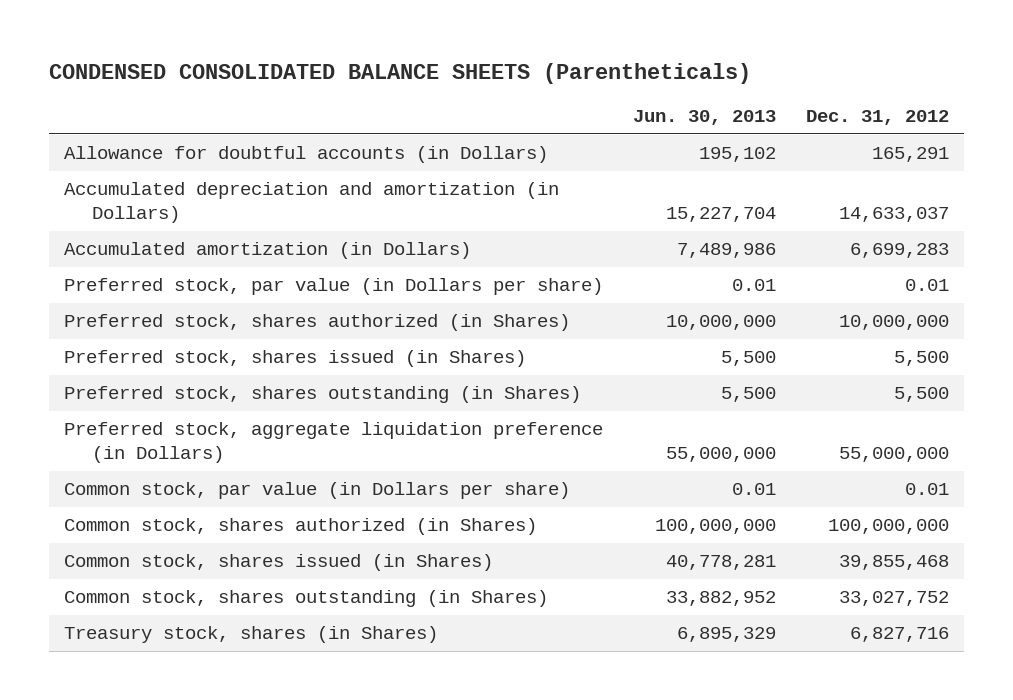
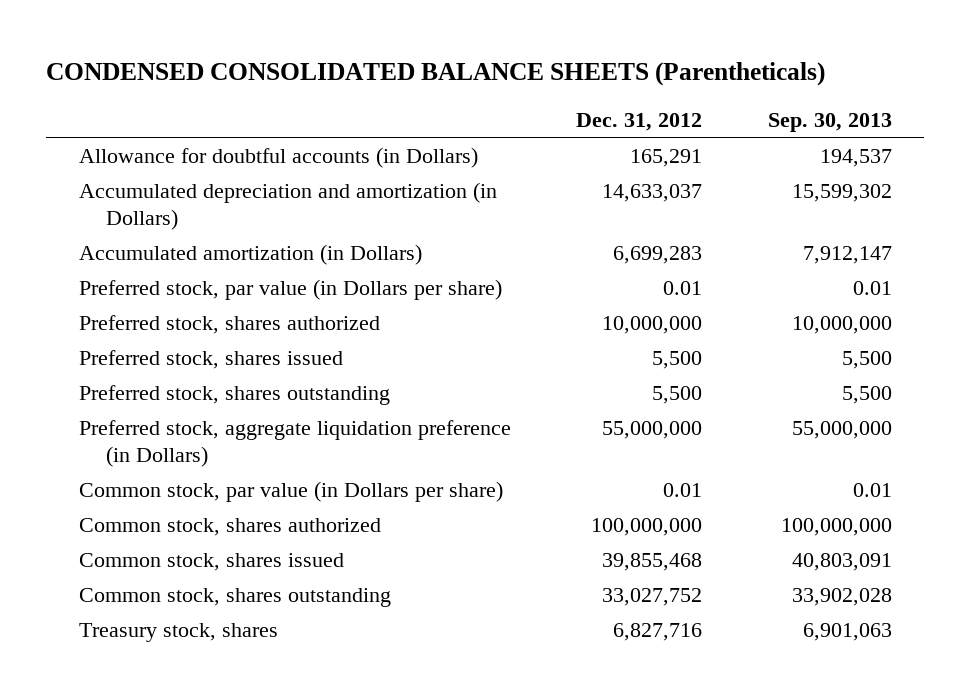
- | Jun. 30, 2013 | Dec. 31, 2012
+ | Dec. 31, 2012 | Sep. 30, 2013
- Preferred stock, shares authorized (in Shares) | 10,000,000 | 10,000,000
- Preferred stock, shares issued (in Shares) | 5,500 | 5,500
- Preferred stock, shares outstanding (in Shares) | 5,500 | 5,500
+ Preferred stock, shares authorized | 10,000,000 | 10,000,000
+ Preferred stock, shares issued | 5,500 | 5,500
+ Preferred stock, shares outstanding | 5,500 | 5,500
- Common stock, shares authorized (in Shares) | 100,000,000 | 100,000,000
- Common stock, shares issued (in Shares) | 40,778,281 | 39,855,468
- Common stock, shares outstanding (in Shares) | 33,882,952 | 33,027,752
- Treasury stock, shares (in Shares) | 6,895,329 | 6,827,716
+ Common stock, shares authorized | 100,000,000 | 100,000,000
+ Common stock, shares issued | 39,855,468 | 40,803,091
+ Common stock, shares outstanding | 33,027,752 | 33,902,028
+ Treasury stock, shares | 6,827,716 | 6,901,063

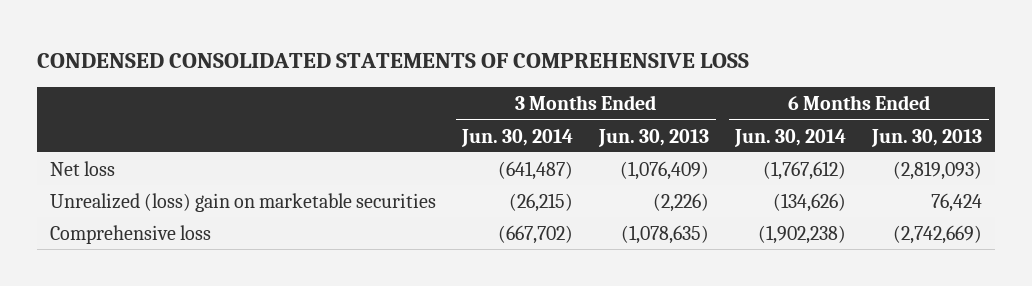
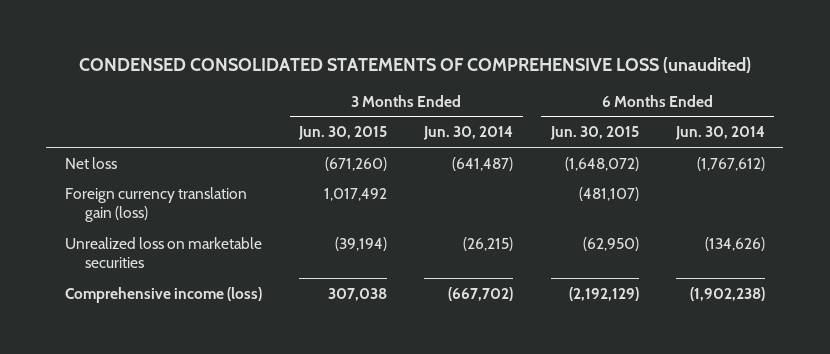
- CONDENSED CONSOLIDATED STATEMENTS OF COMPREHENSIVE LOSS
+ CONDENSED CONSOLIDATED STATEMENTS OF COMPREHENSIVE LOSS (unaudited)
- | 3 Months Ended Jun. 30, 2014 | 3 Months Ended Jun. 30, 2013 | 6 Months Ended Jun. 30, 2014 | 6 Months Ended Jun. 30, 2013
+ | 3 Months Ended Jun. 30, 2015 | 3 Months Ended Jun. 30, 2014 | 6 Months Ended Jun. 30, 2015 | 6 Months Ended Jun. 30, 2014
- Unrealized (loss) gain on marketable securities | (26,215) | (2,226) | (134,626) | 76,424
- Comprehensive loss | (667,702) | (1,078,635) | (1,902,238) | (2,742,669)
+ Foreign currency translation gain (loss) | 1,017,492 | | (481,107) |
+ Unrealized loss on marketable securities | (39,194) | (26,215) | (62,950) | (134,626)
+ Comprehensive income (loss) | 307,038 | (667,702) | (2,192,129) | (1,902,238)

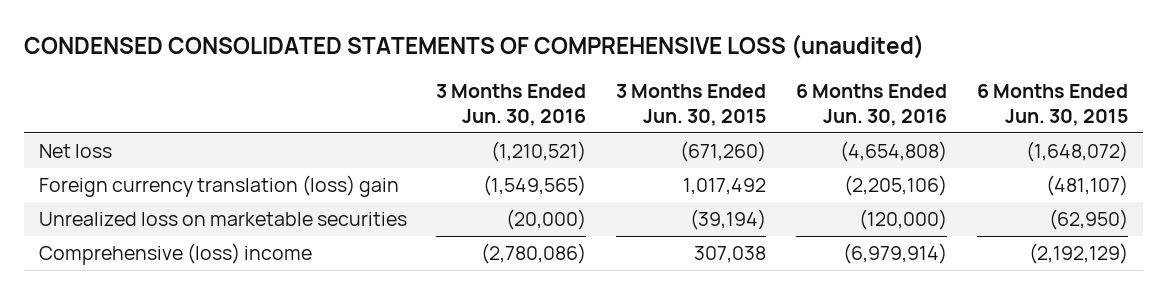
- | 3 Months Ended Jun. 30, 2015 | 3 Months Ended Jun. 30, 2014 | 6 Months Ended Jun. 30, 2015 | 6 Months Ended Jun. 30, 2014
+ | 3 Months Ended Jun. 30, 2016 | 3 Months Ended Jun. 30, 2015 | 6 Months Ended Jun. 30, 2016 | 6 Months Ended Jun. 30, 2015
- Foreign currency translation gain (loss) | 1,017,492 | | (481,107) |
+ Foreign currency translation (loss) gain | (1,549,565) | 1,017,492 | (2,205,106) | (481,107)
- Comprehensive income (loss) | 307,038 | (667,702) | (2,192,129) | (1,902,238)
+ Comprehensive (loss) income | (2,780,086) | 307,038 | (6,979,914) | (2,192,129)

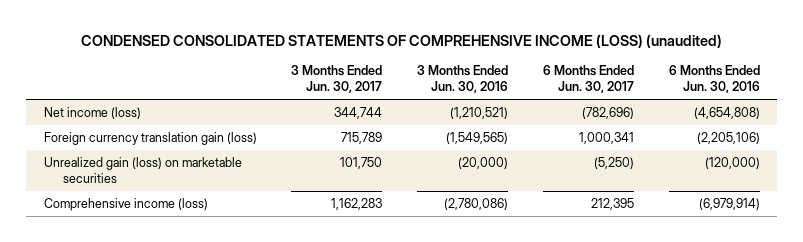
- CONDENSED CONSOLIDATED STATEMENTS OF COMPREHENSIVE LOSS (unaudited)
+ CONDENSED CONSOLIDATED STATEMENTS OF COMPREHENSIVE INCOME (LOSS) (unaudited)
- | 3 Months Ended Jun. 30, 2016 | 3 Months Ended Jun. 30, 2015 | 6 Months Ended Jun. 30, 2016 | 6 Months Ended Jun. 30, 2015
+ | 3 Months Ended Jun. 30, 2017 | 3 Months Ended Jun. 30, 2016 | 6 Months Ended Jun. 30, 2017 | 6 Months Ended Jun. 30, 2016
- Net loss | (1,210,521) | (671,260) | (4,654,808) | (1,648,072)
- Foreign currency translation (loss) gain | (1,549,565) | 1,017,492 | (2,205,106) | (481,107)
- Unrealized loss on marketable securities | (20,000) | (39,194) | (120,000) | (62,950)
- Comprehensive (loss) income | (2,780,086) | 307,038 | (6,979,914) | (2,192,129)
+ Net income (loss) | 344,744 | (1,210,521) | (782,696) | (4,654,808)
+ Foreign currency translation gain (loss) | 715,789 | (1,549,565) | 1,000,341 | (2,205,106)
+ Unrealized gain (loss) on marketable securities | 101,750 | (20,000) | (5,250) | (120,000)
+ Comprehensive income (loss) | 1,162,283 | (2,780,086) | 212,395 | (6,979,914)

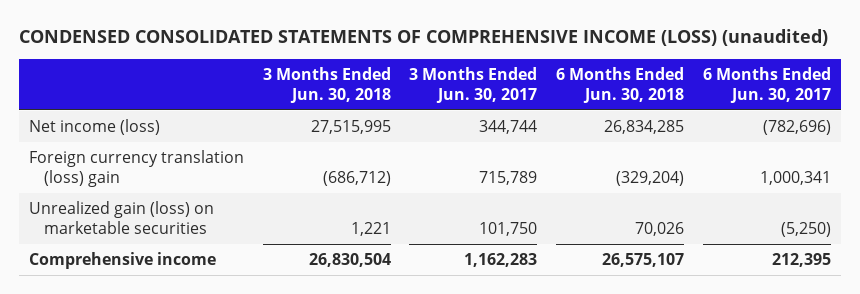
- | 3 Months Ended Jun. 30, 2017 | 3 Months Ended Jun. 30, 2016 | 6 Months Ended Jun. 30, 2017 | 6 Months Ended Jun. 30, 2016
+ | 3 Months Ended Jun. 30, 2018 | 3 Months Ended Jun. 30, 2017 | 6 Months Ended Jun. 30, 2018 | 6 Months Ended Jun. 30, 2017
- Foreign currency translation gain (loss) | 715,789 | (1,549,565) | 1,000,341 | (2,205,106)
+ Foreign currency translation (loss) gain | (686,712) | 715,789 | (329,204) | 1,000,341
- Comprehensive income (loss) | 1,162,283 | (2,780,086) | 212,395 | (6,979,914)
+ Comprehensive income | 26,830,504 | 1,162,283 | 26,575,107 | 212,395

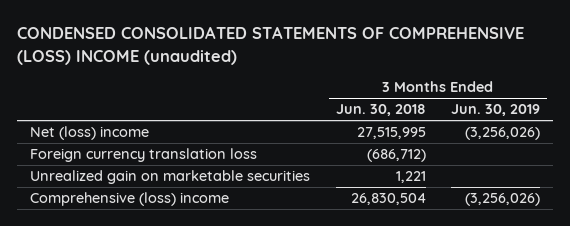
- CONDENSED CONSOLIDATED STATEMENTS OF COMPREHENSIVE INCOME (LOSS) (unaudited)
+ CONDENSED CONSOLIDATED STATEMENTS OF COMPREHENSIVE (LOSS) INCOME (unaudited)
- | 3 Months Ended Jun. 30, 2018 | 3 Months Ended Jun. 30, 2017 | 6 Months Ended Jun. 30, 2018 | 6 Months Ended Jun. 30, 2017
+ | 3 Months Ended Jun. 30, 2018 | 3 Months Ended Jun. 30, 2019
- Net income (loss) | 27,515,995 | 344,744 | 26,834,285 | (782,696)
- Foreign currency translation (loss) gain | (686,712) | 715,789 | (329,204) | 1,000,341
- Unrealized gain (loss) on marketable securities | 1,221 | 101,750 | 70,026 | (5,250)
- Comprehensive income | 26,830,504 | 1,162,283 | 26,575,107 | 212,395
+ Net (loss) income | 27,515,995 | (3,256,026)
+ Foreign currency translation loss | (686,712) |
+ Unrealized gain on marketable securities | 1,221 |
+ Comprehensive (loss) income | 26,830,504 | (3,256,026)

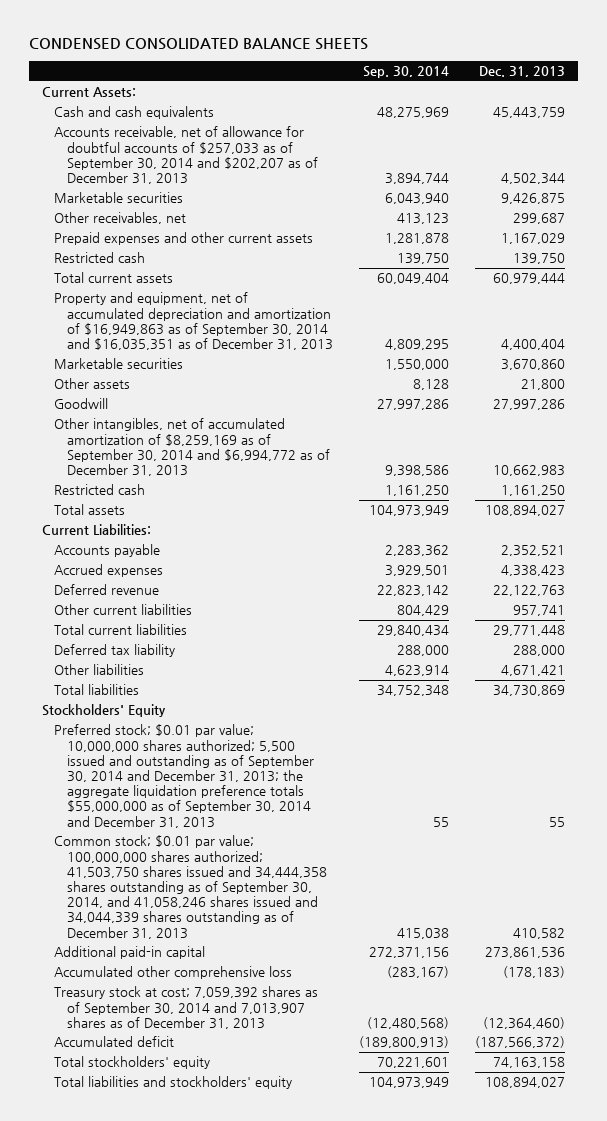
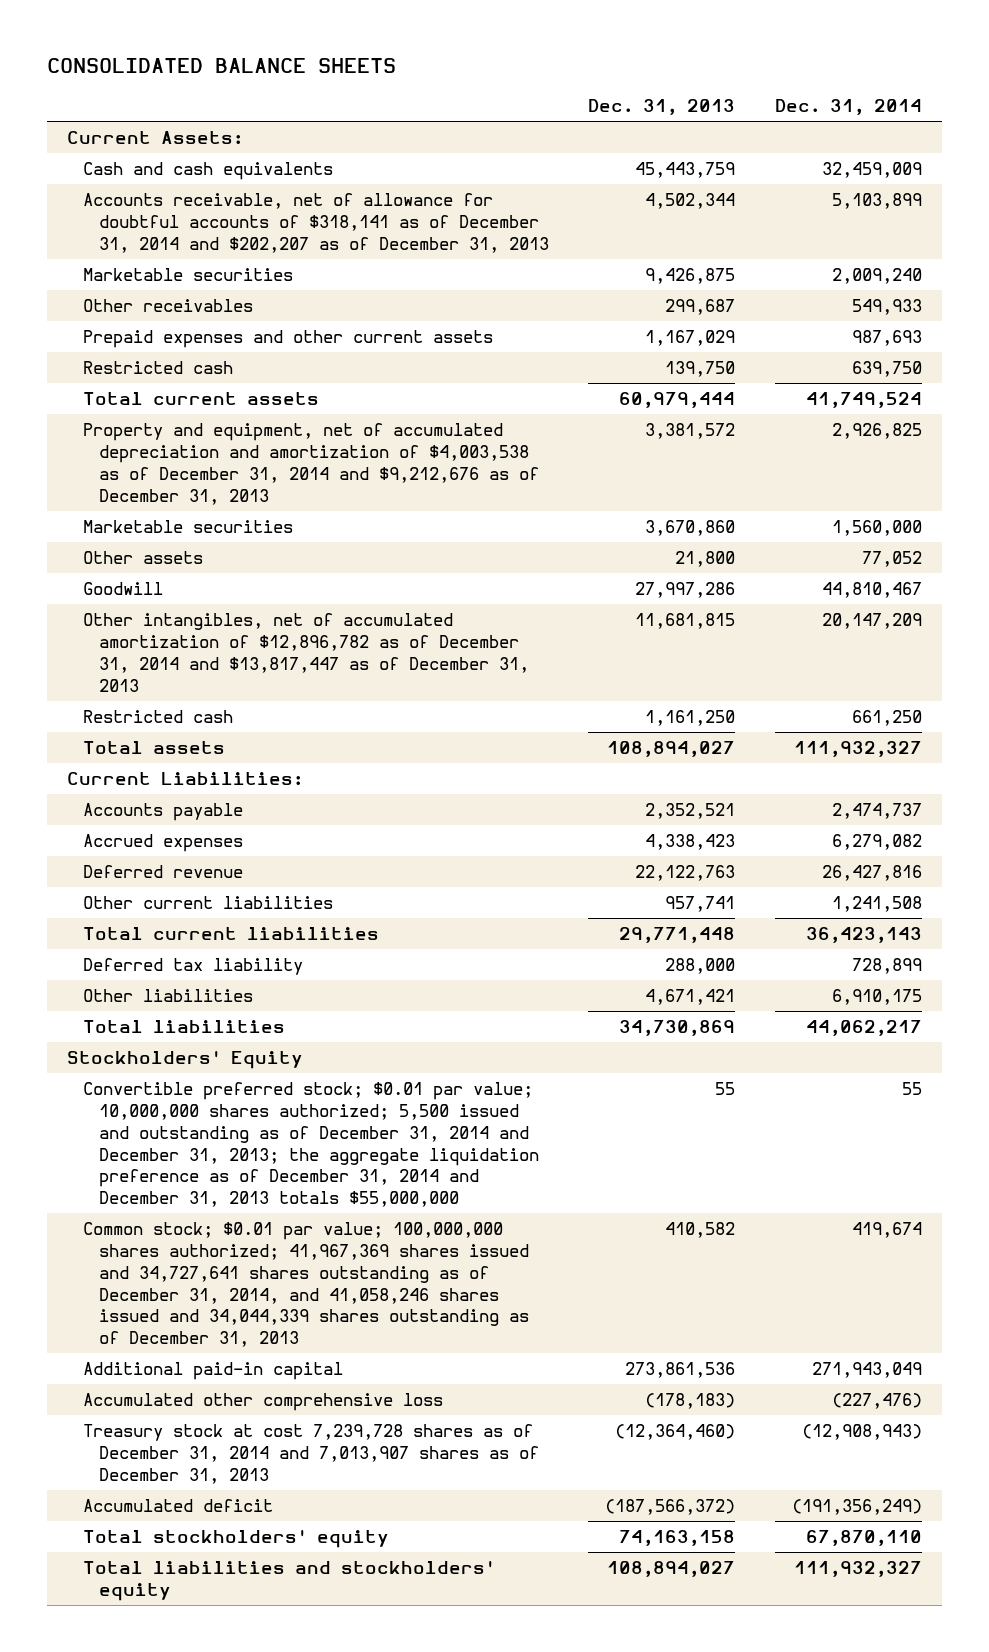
- CONDENSED CONSOLIDATED BALANCE SHEETS
+ CONSOLIDATED BALANCE SHEETS
- | Sep. 30, 2014 | Dec. 31, 2013
+ | Dec. 31, 2013 | Dec. 31, 2014
- Accounts receivable, net of allowance for doubtful accounts of $257,033 as of September 30, 2014 and $202,207 as of December 31, 2013 | 3,894,744 | 4,502,344
+ Accounts receivable, net of allowance for doubtful accounts of $318,141 as of December 31, 2014 and $202,207 as of December 31, 2013 | 4,502,344 | 5,103,899
- Other receivables, net | 413,123 | 299,687
+ Other receivables | 299,687 | 549,933
- Property and equipment, net of accumulated depreciation and amortization of $16,949,863 as of September 30, 2014 and $16,035,351 as of December 31, 2013 | 4,809,295 | 4,400,404
+ Property and equipment, net of accumulated depreciation and amortization of $4,003,538 as of December 31, 2014 and $9,212,676 as of December 31, 2013 | 3,381,572 | 2,926,825
- Other intangibles, net of accumulated amortization of $8,259,169 as of September 30, 2014 and $6,994,772 as of December 31, 2013 | 9,398,586 | 10,662,983
+ Other intangibles, net of accumulated amortization of $12,896,782 as of December 31, 2014 and $13,817,447 as of December 31, 2013 | 11,681,815 | 20,147,209
- Preferred stock; $0.01 par value; 10,000,000 shares authorized; 5,500 issued and outstanding as of September 30, 2014 and December 31, 2013; the aggregate liquidation preference totals $55,000,000 as of September 30, 2014 and December 31, 2013 | 55 | 55
- Common stock; $0.01 par value; 100,000,000 shares authorized; 41,503,750 shares issued and 34,444,358 shares outstanding as of September 30, 2014, and 41,058,246 shares issued and 34,044,339 shares outstanding as of December 31, 2013 | 415,038 | 410,582
+ Convertible preferred stock; $0.01 par value; 10,000,000 shares authorized; 5,500 issued and outstanding as of December 31, 2014 and December 31, 2013; the aggregate liquidation preference as of December 31, 2014 and December 31, 2013 totals $55,000,000 | 55 | 55
+ Common stock; $0.01 par value; 100,000,000 shares authorized; 41,967,369 shares issued and 34,727,641 shares outstanding as of December 31, 2014, and 41,058,246 shares issued and 34,044,339 shares outstanding as of December 31, 2013 | 410,582 | 419,674
- Treasury stock at cost; 7,059,392 shares as of September 30, 2014 and 7,013,907 shares as of December 31, 2013 | (12,480,568) | (12,364,460)
+ Treasury stock at cost 7,239,728 shares as of December 31, 2014 and 7,013,907 shares as of December 31, 2013 | (12,364,460) | (12,908,943)

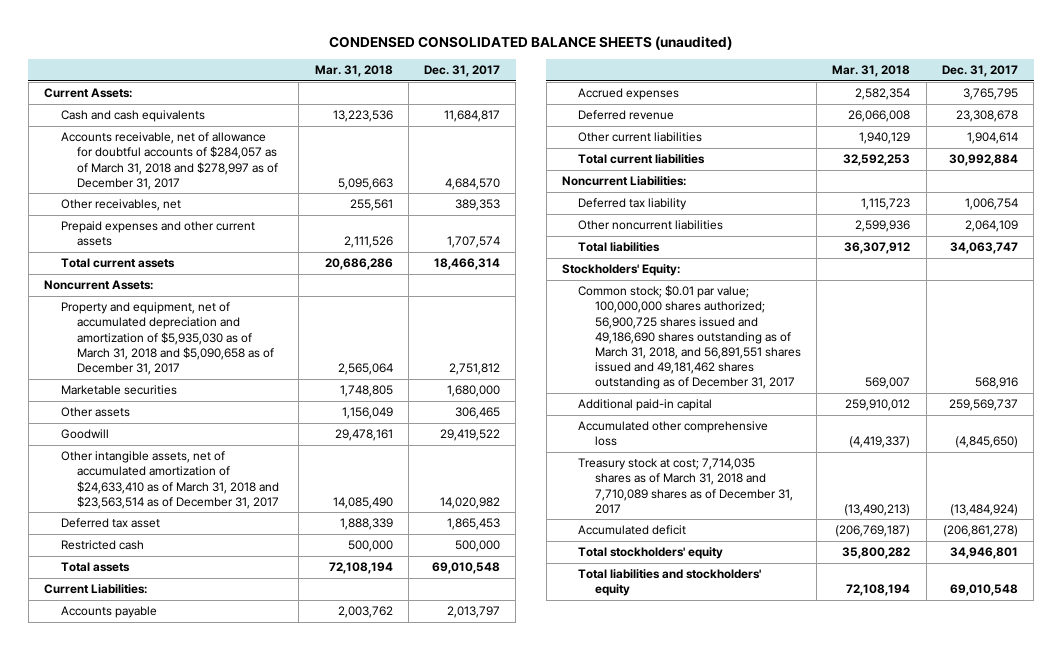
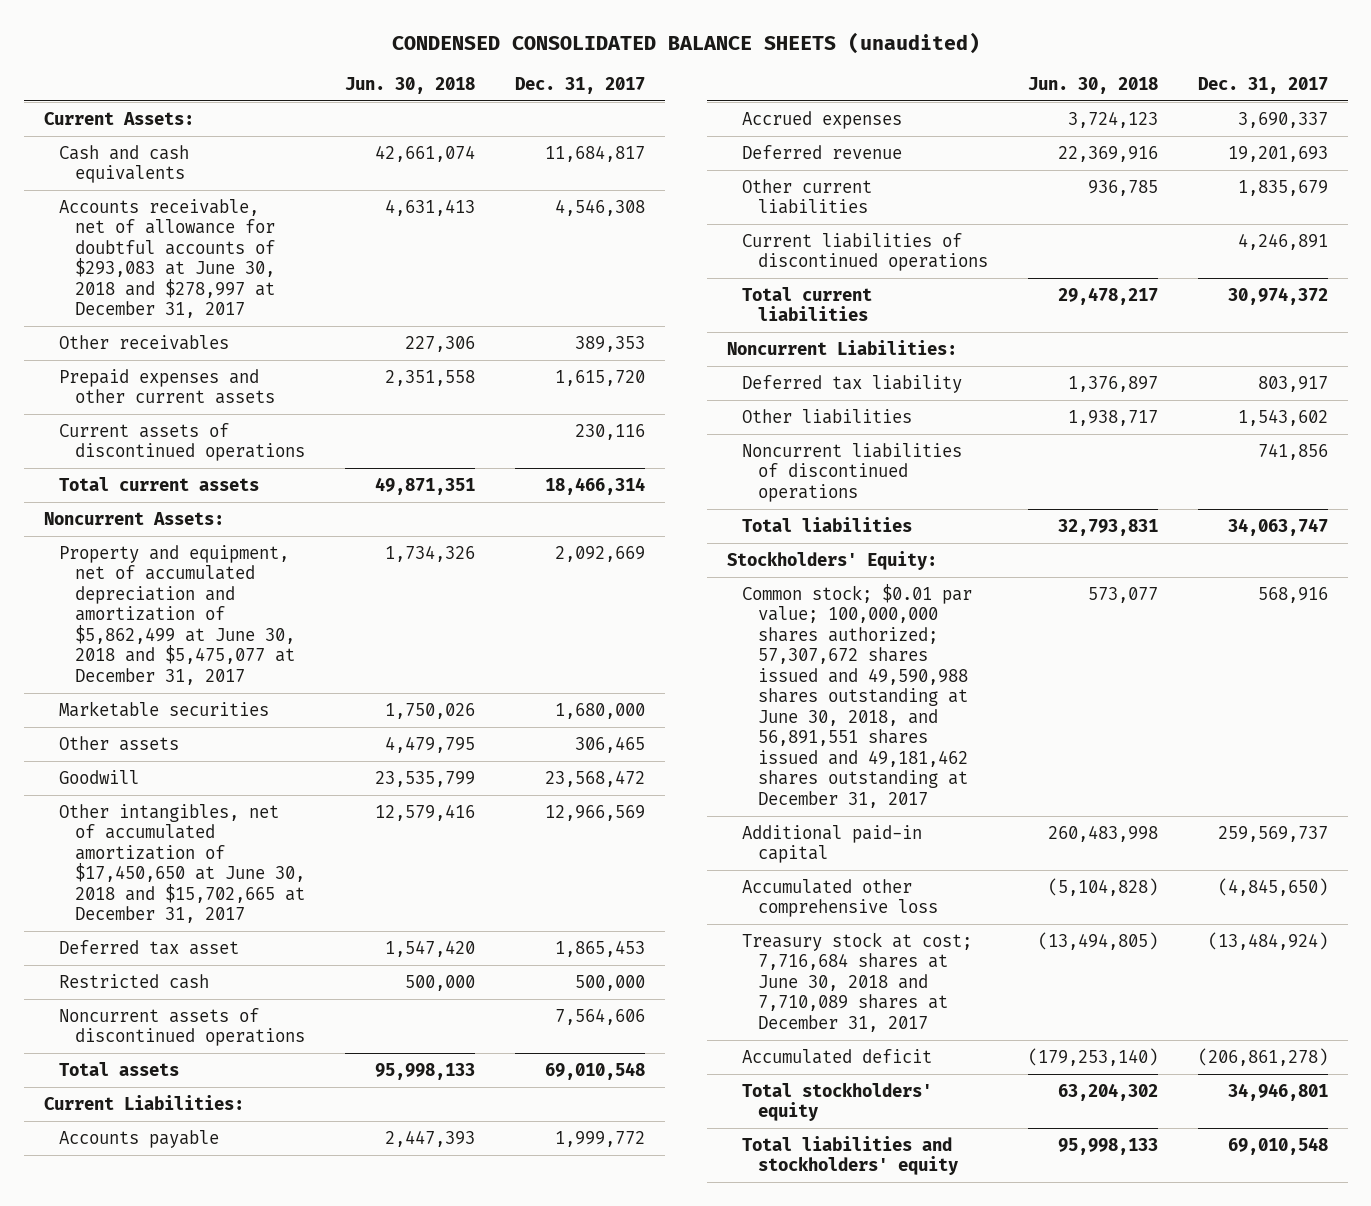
- | Mar. 31, 2018 | Dec. 31, 2017
+ | Jun. 30, 2018 | Dec. 31, 2017
- Accounts receivable, net of allowance for doubtful accounts of $284,057 as of March 31, 2018 and $278,997 as of December 31, 2017 | 5,095,663 | 4,684,570
- Other receivables, net | 255,561 | 389,353
- Prepaid expenses and other current assets | 2,111,526 | 1,707,574
+ Accounts receivable, net of allowance for doubtful accounts of $293,083 at June 30, 2018 and $278,997 at December 31, 2017 | 4,631,413 | 4,546,308
+ Other receivables | 227,306 | 389,353
+ Prepaid expenses and other current assets | 2,351,558 | 1,615,720
+ Current assets of discontinued operations | | 230,116
- Property and equipment, net of accumulated depreciation and amortization of $5,935,030 as of March 31, 2018 and $5,090,658 as of December 31, 2017 | 2,565,064 | 2,751,812
+ Property and equipment, net of accumulated depreciation and amortization of $5,862,499 at June 30, 2018 and $5,475,077 at December 31, 2017 | 1,734,326 | 2,092,669
- Goodwill | 29,478,161 | 29,419,522
- Other intangible assets, net of accumulated amortization of $24,633,410 as of March 31, 2018 and $23,563,514 as of December 31, 2017 | 14,085,490 | 14,020,982
+ Goodwill | 23,535,799 | 23,568,472
+ Other intangibles, net of accumulated amortization of $17,450,650 at June 30, 2018 and $15,702,665 at December 31, 2017 | 12,579,416 | 12,966,569
+ Noncurrent assets of discontinued operations | | 7,564,606
- Accounts payable | 2,003,762 | 2,013,797
- Accrued expenses | 2,582,354 | 3,765,795
- Deferred revenue | 26,066,008 | 23,308,678
- Other current liabilities | 1,940,129 | 1,904,614
- Total current liabilities | 32,592,253 | 30,992,884
+ Accounts payable | 2,447,393 | 1,999,772
+ Accrued expenses | 3,724,123 | 3,690,337
+ Deferred revenue | 22,369,916 | 19,201,693
+ Other current liabilities | 936,785 | 1,835,679
+ Current liabilities of discontinued operations | | 4,246,891
+ Total current liabilities | 29,478,217 | 30,974,372
- Deferred tax liability | 1,115,723 | 1,006,754
- Other noncurrent liabilities | 2,599,936 | 2,064,109
+ Deferred tax liability | 1,376,897 | 803,917
+ Other liabilities | 1,938,717 | 1,543,602
+ Noncurrent liabilities of discontinued operations | | 741,856
- Common stock; $0.01 par value; 100,000,000 shares authorized; 56,900,725 shares issued and 49,186,690 shares outstanding as of March 31, 2018, and 56,891,551 shares issued and 49,181,462 shares outstanding as of December 31, 2017 | 569,007 | 568,916
+ Common stock; $0.01 par value; 100,000,000 shares authorized; 57,307,672 shares issued and 49,590,988 shares outstanding at June 30, 2018, and 56,891,551 shares issued and 49,181,462 shares outstanding at December 31, 2017 | 573,077 | 568,916
- Treasury stock at cost; 7,714,035 shares as of March 31, 2018 and 7,710,089 shares as of December 31, 2017 | (13,490,213) | (13,484,924)
+ Treasury stock at cost; 7,716,684 shares at June 30, 2018 and 7,710,089 shares at December 31, 2017 | (13,494,805) | (13,484,924)

